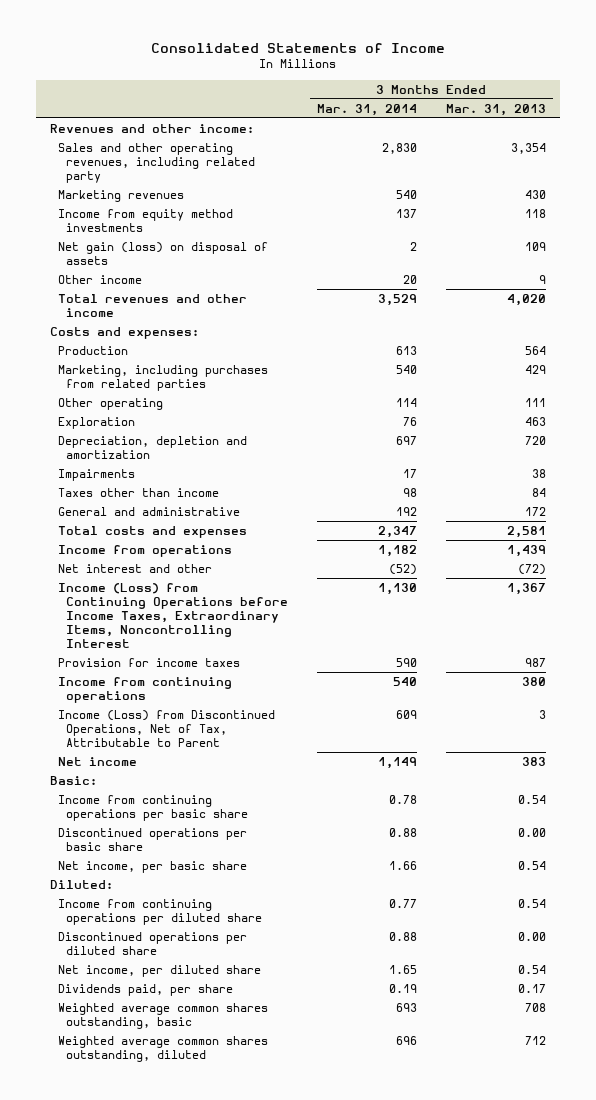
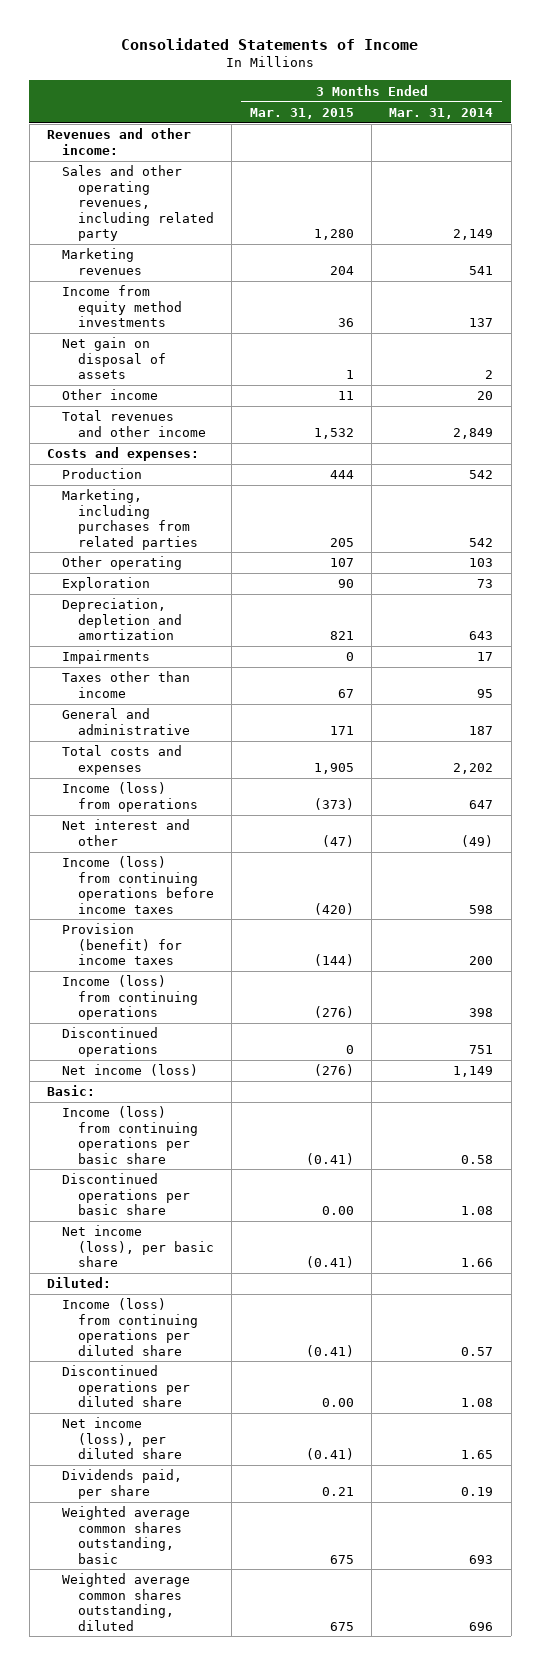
- | 3 Months Ended Mar. 31, 2014 | 3 Months Ended Mar. 31, 2013
+ | 3 Months Ended Mar. 31, 2015 | 3 Months Ended Mar. 31, 2014
- Sales and other operating revenues, including related party | 2,830 | 3,354
- Marketing revenues | 540 | 430
+ Sales and other operating revenues, including related party | 1,280 | 2,149
+ Marketing revenues | 204 | 541
- Net gain (loss) on disposal of assets | 2 | 109
+ Net gain on disposal of assets | 1 | 2
- Total revenues and other income | 3,529 | 4,020
+ Total revenues and other income | 1,532 | 2,849
- Production | 613 | 564
- Marketing, including purchases from related parties | 540 | 429
- Other operating | 114 | 111
- Exploration | 76 | 463
- Depreciation, depletion and amortization | 697 | 720
+ Production | 444 | 542
+ Marketing, including purchases from related parties | 205 | 542
+ Other operating | 107 | 103
+ Exploration | 90 | 73
+ Depreciation, depletion and amortization | 821 | 643
- Taxes other than income | 98 | 84
- General and administrative | 192 | 172
- Total costs and expenses | 2,347 | 2,581
- Income from operations | 1,182 | 1,439
- Net interest and other | (52) | (72)
- Income (Loss) from Continuing Operations before Income Taxes, Extraordinary Items, Noncontrolling Interest | 1,130 | 1,367
- Provision for income taxes | 590 | 987
- Income from continuing operations | 540 | 380
- Income (Loss) from Discontinued Operations, Net of Tax, Attributable to Parent | 609 | 3
- Net income | 1,149 | 383
+ Taxes other than income | 67 | 95
+ General and administrative | 171 | 187
+ Total costs and expenses | 1,905 | 2,202
+ Income (loss) from operations | (373) | 647
+ Net interest and other | (47) | (49)
+ Income (loss) from continuing operations before income taxes | (420) | 598
+ Provision (benefit) for income taxes | (144) | 200
+ Income (loss) from continuing operations | (276) | 398
+ Discontinued operations | 0 | 751
+ Net income (loss) | (276) | 1,149
- Income from continuing operations per basic share | 0.78 | 0.54
- Discontinued operations per basic share | 0.88 | 0.00
- Net income, per basic share | 1.66 | 0.54
+ Income (loss) from continuing operations per basic share | (0.41) | 0.58
+ Discontinued operations per basic share | 0.00 | 1.08
+ Net income (loss), per basic share | (0.41) | 1.66
- Income from continuing operations per diluted share | 0.77 | 0.54
- Discontinued operations per diluted share | 0.88 | 0.00
- Net income, per diluted share | 1.65 | 0.54
+ Income (loss) from continuing operations per diluted share | (0.41) | 0.57
+ Discontinued operations per diluted share | 0.00 | 1.08
+ Net income (loss), per diluted share | (0.41) | 1.65

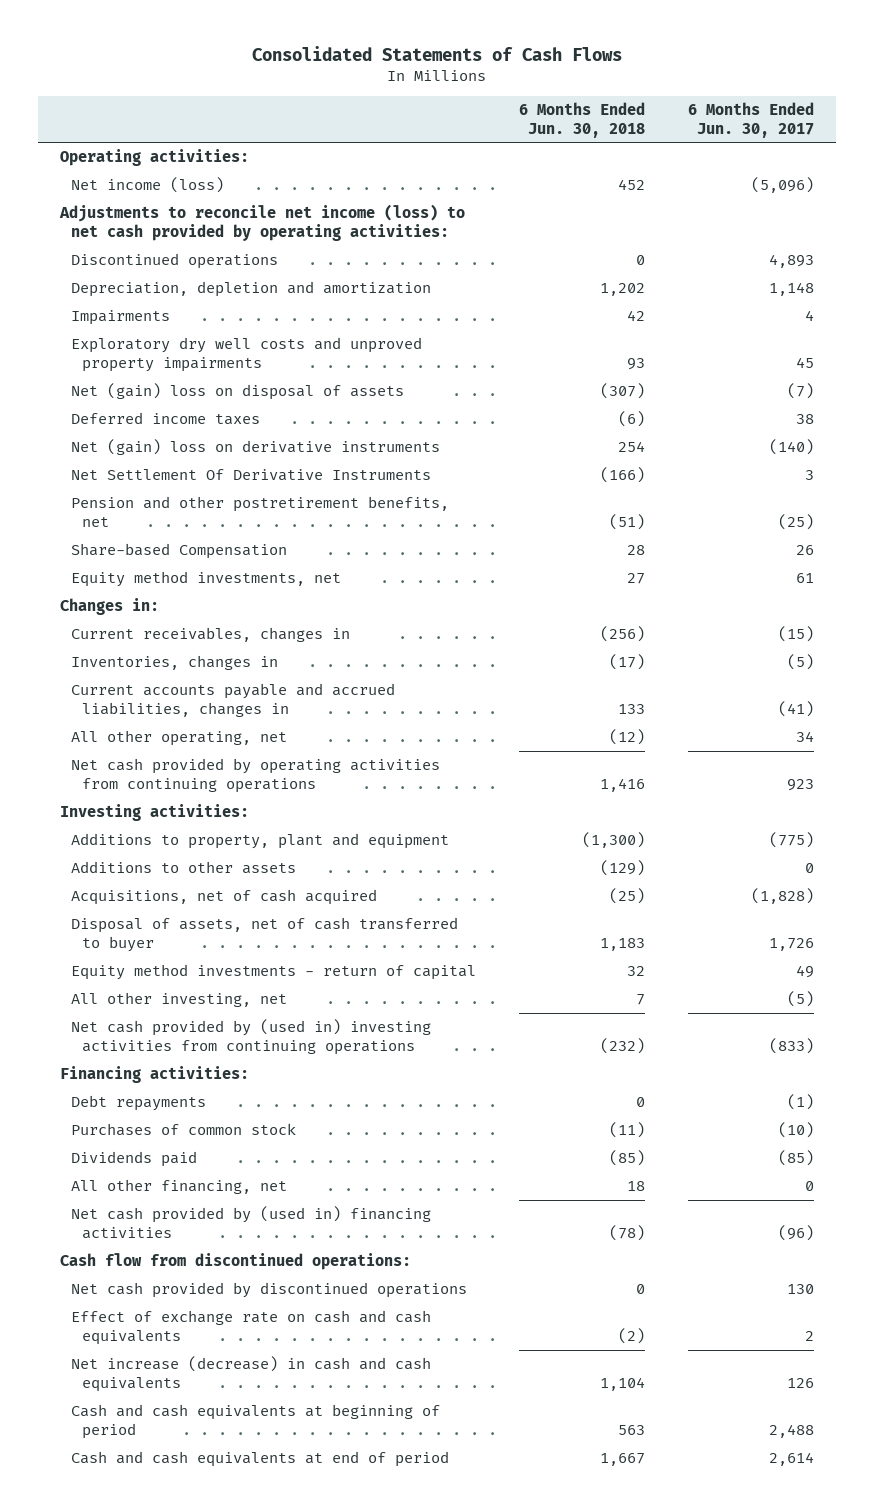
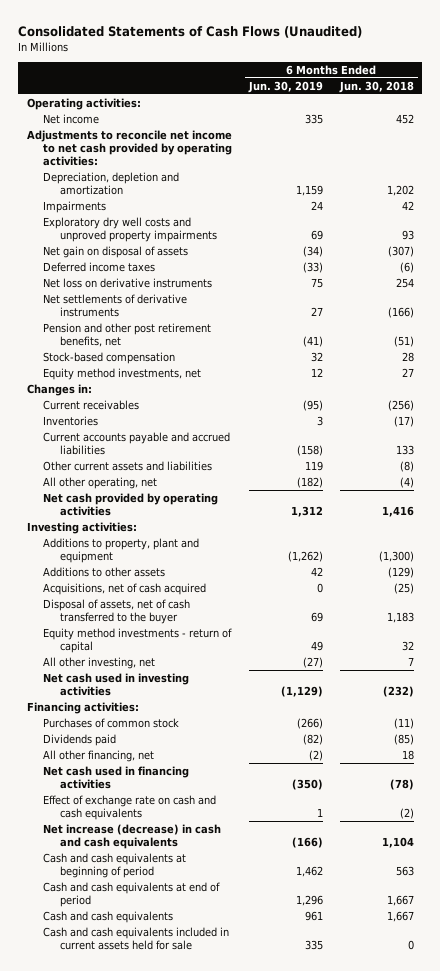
- Consolidated Statements of Cash Flows
+ Consolidated Statements of Cash Flows (Unaudited)
- | 6 Months Ended Jun. 30, 2018 | 6 Months Ended Jun. 30, 2017
+ | 6 Months Ended Jun. 30, 2019 | 6 Months Ended Jun. 30, 2018
- Net income (loss) | 452 | (5,096)
- Adjustments to reconcile net income (loss) to net cash provided by operating activities:
- Discontinued operations | 0 | 4,893
+ Net income | 335 | 452
+ Adjustments to reconcile net income to net cash provided by operating activities:
- Net (gain) loss on disposal of assets | (307) | (7)
+ Net gain on disposal of assets | (34) | (307)
- Net (gain) loss on derivative instruments | 254 | (140)
- Net Settlement Of Derivative Instruments | (166) | 3
- Pension and other postretirement benefits, net | (51) | (25)
- Share-based Compensation | 28 | 26
+ Net loss on derivative instruments | 75 | 254
+ Net settlements of derivative instruments | 27 | (166)
+ Pension and other post retirement benefits, net | (41) | (51)
+ Stock-based compensation | 32 | 28
- Current receivables, changes in | (256) | (15)
- Inventories, changes in | (17) | (5)
- Current accounts payable and accrued liabilities, changes in | 133 | (41)
- All other operating, net | (12) | 34
- Net cash provided by operating activities from continuing operations | 1,416 | 923
+ Current receivables | (95) | (256)
+ Inventories | 3 | (17)
+ Current accounts payable and accrued liabilities | (158) | 133
+ Other current assets and liabilities | 119 | (8)
+ All other operating, net | (182) | (4)
+ Net cash provided by operating activities | 1,312 | 1,416
- Disposal of assets, net of cash transferred to buyer | 1,183 | 1,726
+ Disposal of assets, net of cash transferred to the buyer | 69 | 1,183
- Net cash provided by (used in) investing activities from continuing operations | (232) | (833)
+ Net cash used in investing activities | (1,129) | (232)
- Debt repayments | 0 | (1)
- Net cash provided by (used in) financing activities | (78) | (96)
- Cash flow from discontinued operations:
- Net cash provided by discontinued operations | 0 | 130
+ Net cash used in financing activities | (350) | (78)
+ Cash and cash equivalents | 961 | 1,667
+ Cash and cash equivalents included in current assets held for sale | 335 | 0

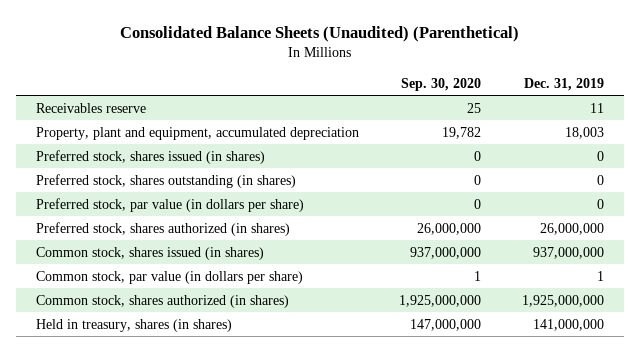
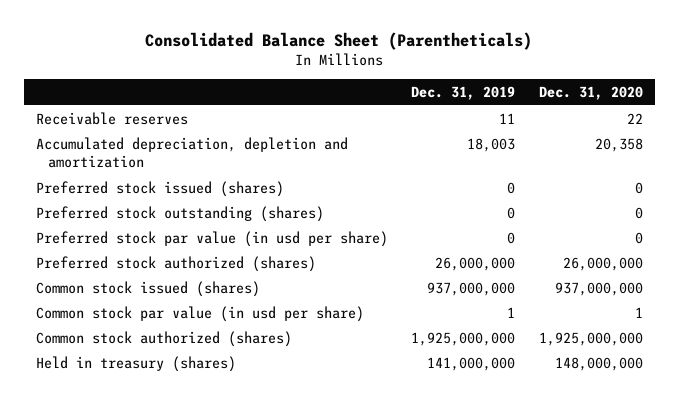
- Consolidated Balance Sheets (Unaudited) (Parenthetical)
+ Consolidated Balance Sheet (Parentheticals)
- | Sep. 30, 2020 | Dec. 31, 2019
+ | Dec. 31, 2019 | Dec. 31, 2020
- Receivables reserve | 25 | 11
- Property, plant and equipment, accumulated depreciation | 19,782 | 18,003
- Preferred stock, shares issued (in shares) | 0 | 0
- Preferred stock, shares outstanding (in shares) | 0 | 0
- Preferred stock, par value (in dollars per share) | 0 | 0
- Preferred stock, shares authorized (in shares) | 26,000,000 | 26,000,000
- Common stock, shares issued (in shares) | 937,000,000 | 937,000,000
- Common stock, par value (in dollars per share) | 1 | 1
- Common stock, shares authorized (in shares) | 1,925,000,000 | 1,925,000,000
- Held in treasury, shares (in shares) | 147,000,000 | 141,000,000
+ Receivable reserves | 11 | 22
+ Accumulated depreciation, depletion and amortization | 18,003 | 20,358
+ Preferred stock issued (shares) | 0 | 0
+ Preferred stock outstanding (shares) | 0 | 0
+ Preferred stock par value (in usd per share) | 0 | 0
+ Preferred stock authorized (shares) | 26,000,000 | 26,000,000
+ Common stock issued (shares) | 937,000,000 | 937,000,000
+ Common stock par value (in usd per share) | 1 | 1
+ Common stock authorized (shares) | 1,925,000,000 | 1,925,000,000
+ Held in treasury (shares) | 141,000,000 | 148,000,000

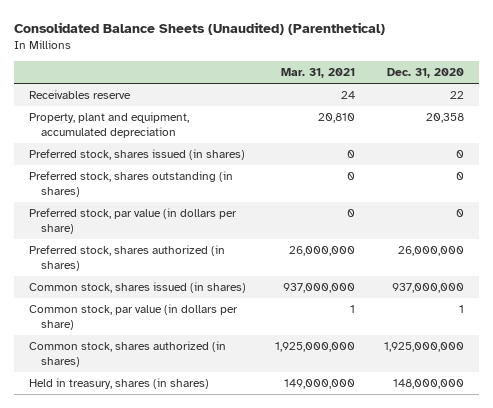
- Consolidated Balance Sheet (Parentheticals)
+ Consolidated Balance Sheets (Unaudited) (Parenthetical)
- | Dec. 31, 2019 | Dec. 31, 2020
+ | Mar. 31, 2021 | Dec. 31, 2020
- Receivable reserves | 11 | 22
- Accumulated depreciation, depletion and amortization | 18,003 | 20,358
- Preferred stock issued (shares) | 0 | 0
- Preferred stock outstanding (shares) | 0 | 0
- Preferred stock par value (in usd per share) | 0 | 0
- Preferred stock authorized (shares) | 26,000,000 | 26,000,000
- Common stock issued (shares) | 937,000,000 | 937,000,000
- Common stock par value (in usd per share) | 1 | 1
- Common stock authorized (shares) | 1,925,000,000 | 1,925,000,000
- Held in treasury (shares) | 141,000,000 | 148,000,000
+ Receivables reserve | 24 | 22
+ Property, plant and equipment, accumulated depreciation | 20,810 | 20,358
+ Preferred stock, shares issued (in shares) | 0 | 0
+ Preferred stock, shares outstanding (in shares) | 0 | 0
+ Preferred stock, par value (in dollars per share) | 0 | 0
+ Preferred stock, shares authorized (in shares) | 26,000,000 | 26,000,000
+ Common stock, shares issued (in shares) | 937,000,000 | 937,000,000
+ Common stock, par value (in dollars per share) | 1 | 1
+ Common stock, shares authorized (in shares) | 1,925,000,000 | 1,925,000,000
+ Held in treasury, shares (in shares) | 149,000,000 | 148,000,000

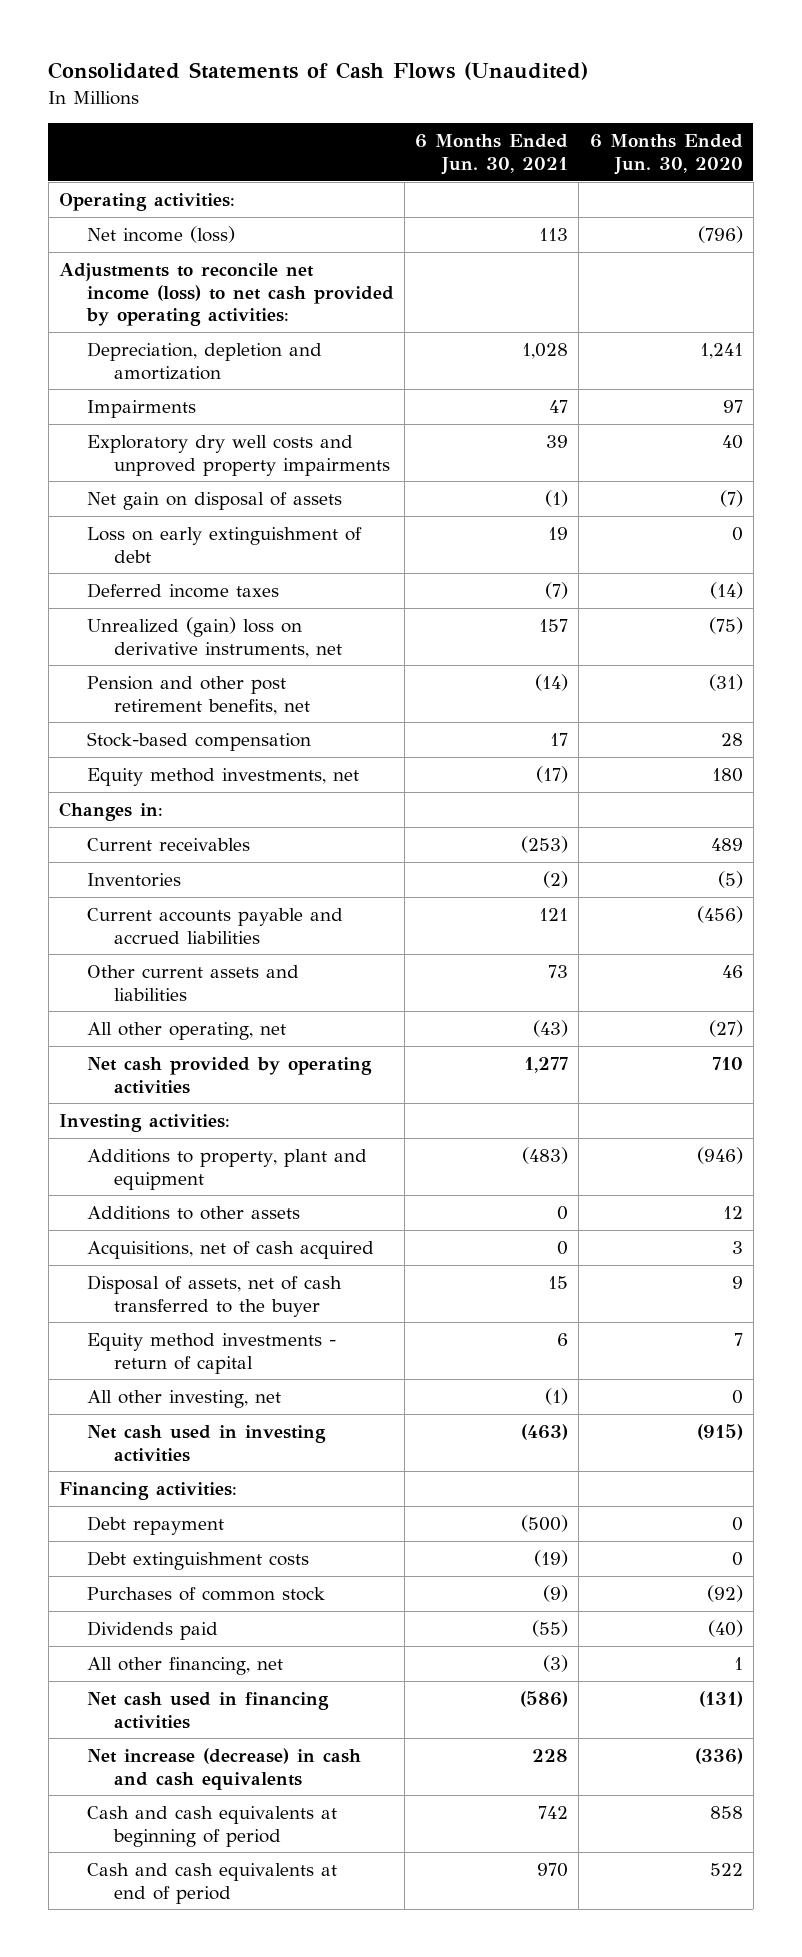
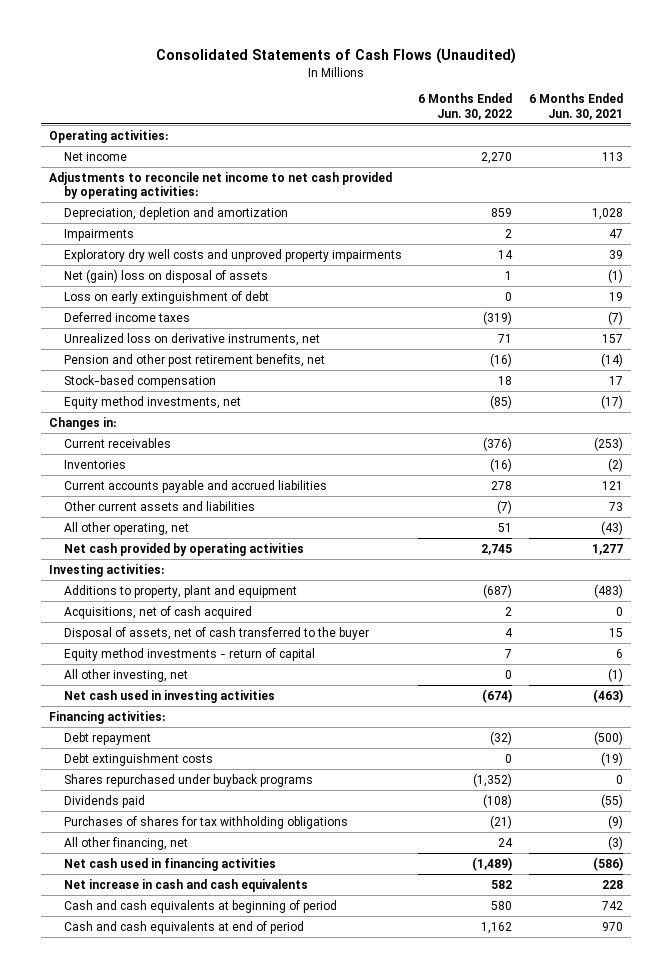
- | 6 Months Ended Jun. 30, 2021 | 6 Months Ended Jun. 30, 2020
+ | 6 Months Ended Jun. 30, 2022 | 6 Months Ended Jun. 30, 2021
- Net income (loss) | 113 | (796)
- Adjustments to reconcile net income (loss) to net cash provided by operating activities:
+ Net income | 2,270 | 113
+ Adjustments to reconcile net income to net cash provided by operating activities:
- Net gain on disposal of assets | (1) | (7)
+ Net (gain) loss on disposal of assets | 1 | (1)
- Unrealized (gain) loss on derivative instruments, net | 157 | (75)
+ Unrealized loss on derivative instruments, net | 71 | 157
- Additions to other assets | 0 | 12
- Purchases of common stock | (9) | (92)
+ Shares repurchased under buyback programs | (1,352) | 0
+ Purchases of shares for tax withholding obligations | (21) | (9)
- Net increase (decrease) in cash and cash equivalents | 228 | (336)
+ Net increase in cash and cash equivalents | 582 | 228

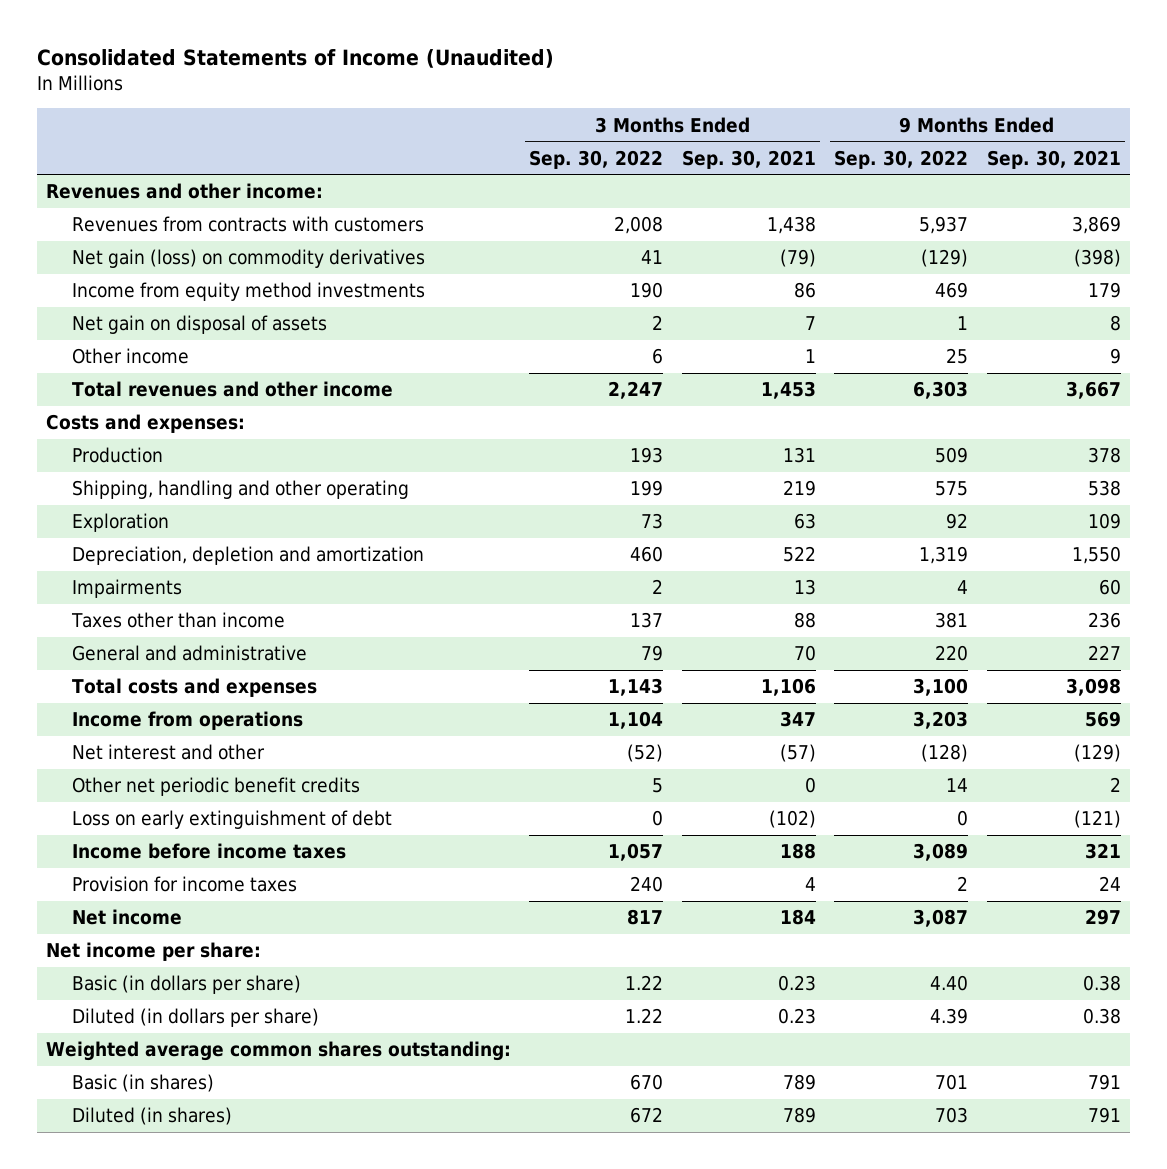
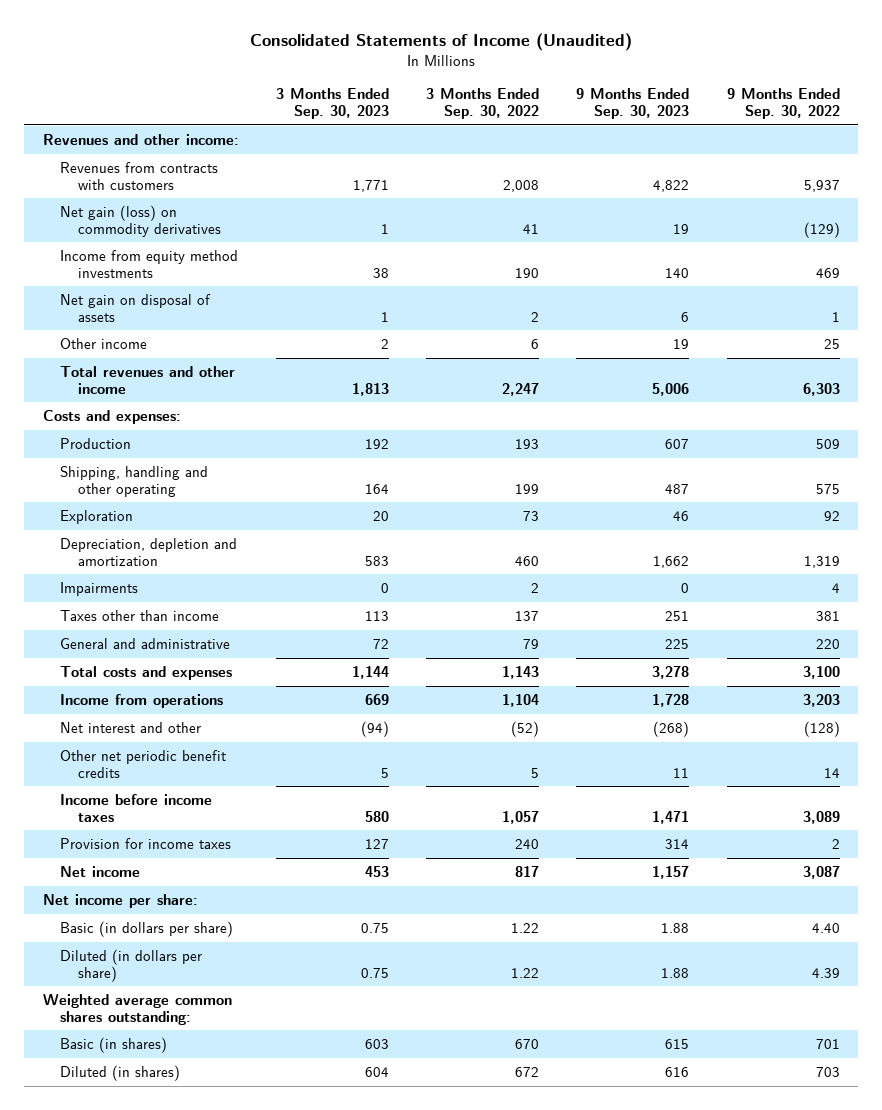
- | 3 Months Ended Sep. 30, 2022 | 3 Months Ended Sep. 30, 2021 | 9 Months Ended Sep. 30, 2022 | 9 Months Ended Sep. 30, 2021
+ | 3 Months Ended Sep. 30, 2023 | 3 Months Ended Sep. 30, 2022 | 9 Months Ended Sep. 30, 2023 | 9 Months Ended Sep. 30, 2022
- Loss on early extinguishment of debt | 0 | (102) | 0 | (121)

